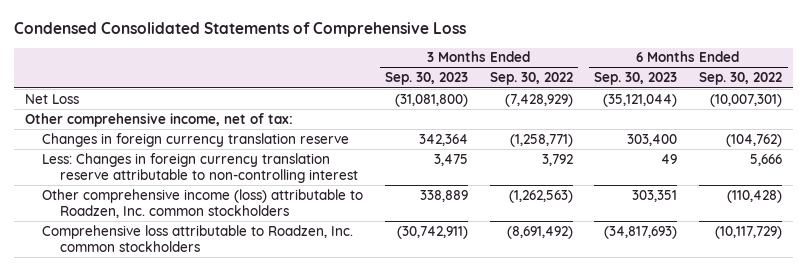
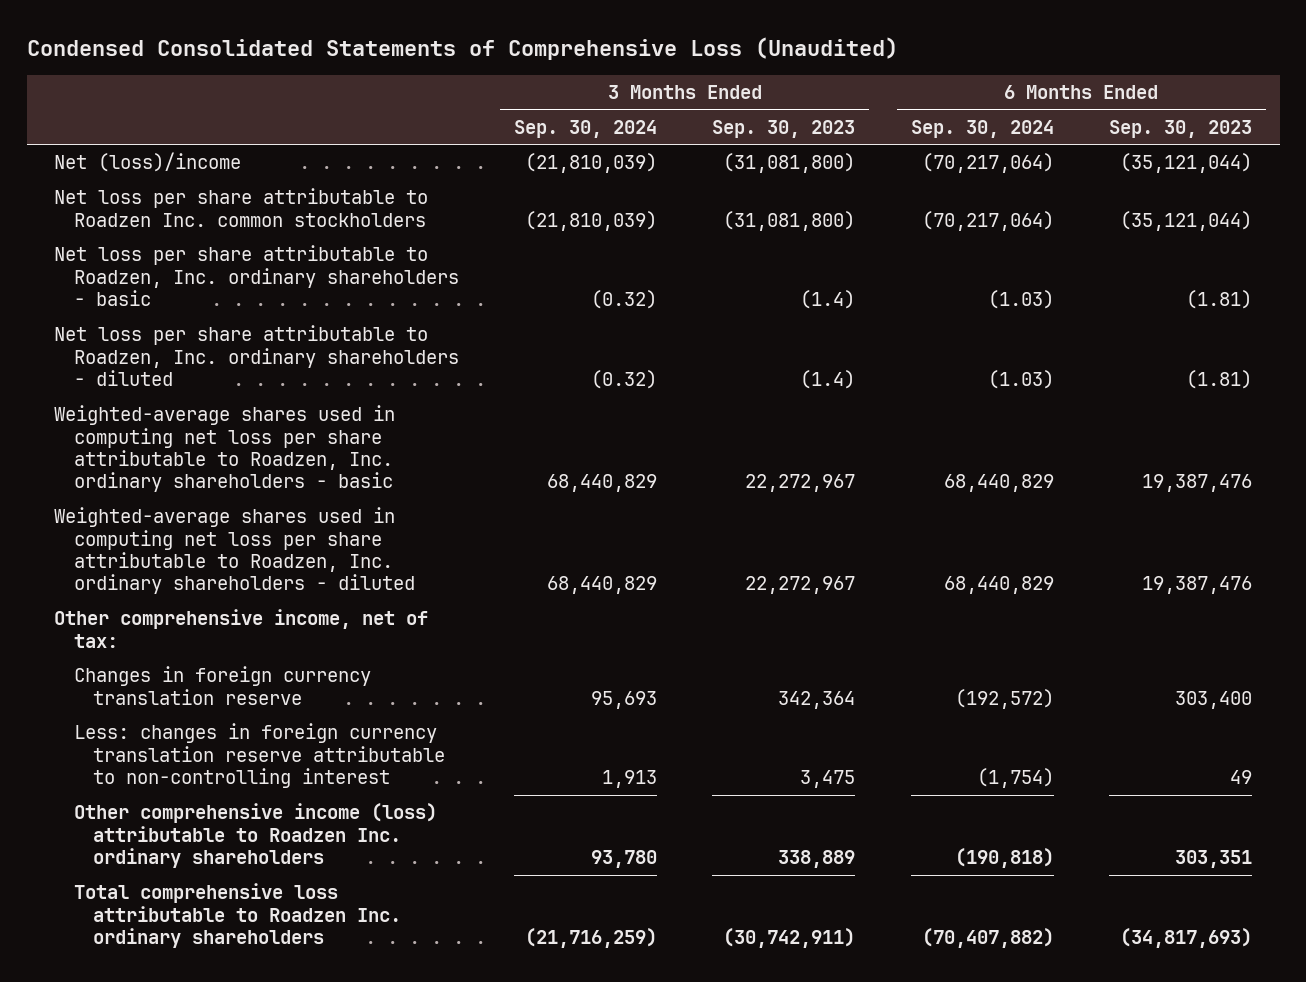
- Condensed Consolidated Statements of Comprehensive Loss
+ Condensed Consolidated Statements of Comprehensive Loss (Unaudited)
- | 3 Months Ended Sep. 30, 2023 | 3 Months Ended Sep. 30, 2022 | 6 Months Ended Sep. 30, 2023 | 6 Months Ended Sep. 30, 2022
+ | 3 Months Ended Sep. 30, 2024 | 3 Months Ended Sep. 30, 2023 | 6 Months Ended Sep. 30, 2024 | 6 Months Ended Sep. 30, 2023
- Net Loss | (31,081,800) | (7,428,929) | (35,121,044) | (10,007,301)
+ Net (loss)/income | (21,810,039) | (31,081,800) | (70,217,064) | (35,121,044)
+ Net loss per share attributable to Roadzen Inc. common stockholders | (21,810,039) | (31,081,800) | (70,217,064) | (35,121,044)
+ Net loss per share attributable to Roadzen, Inc. ordinary shareholders - basic | (0.32) | (1.4) | (1.03) | (1.81)
+ Net loss per share attributable to Roadzen, Inc. ordinary shareholders - diluted | (0.32) | (1.4) | (1.03) | (1.81)
+ Weighted-average shares used in computing net loss per share attributable to Roadzen, Inc. ordinary shareholders - basic | 68,440,829 | 22,272,967 | 68,440,829 | 19,387,476
+ Weighted-average shares used in computing net loss per share attributable to Roadzen, Inc. ordinary shareholders - diluted | 68,440,829 | 22,272,967 | 68,440,829 | 19,387,476
- Less: Changes in foreign currency translation reserve attributable to non-controlling interest | 3,475 | 3,792 | 49 | 5,666
- Other comprehensive income (loss) attributable to Roadzen, Inc. common stockholders | 338,889 | (1,262,563) | 303,351 | (110,428)
- Comprehensive loss attributable to Roadzen, Inc. common stockholders | (30,742,911) | (8,691,492) | (34,817,693) | (10,117,729)
+ Less: changes in foreign currency translation reserve attributable to non-controlling interest | 1,913 | 3,475 | (1,754) | 49
+ Other comprehensive income (loss) attributable to Roadzen Inc. ordinary shareholders | 93,780 | 338,889 | (190,818) | 303,351
+ Total comprehensive loss attributable to Roadzen Inc. ordinary shareholders | (21,716,259) | (30,742,911) | (70,407,882) | (34,817,693)

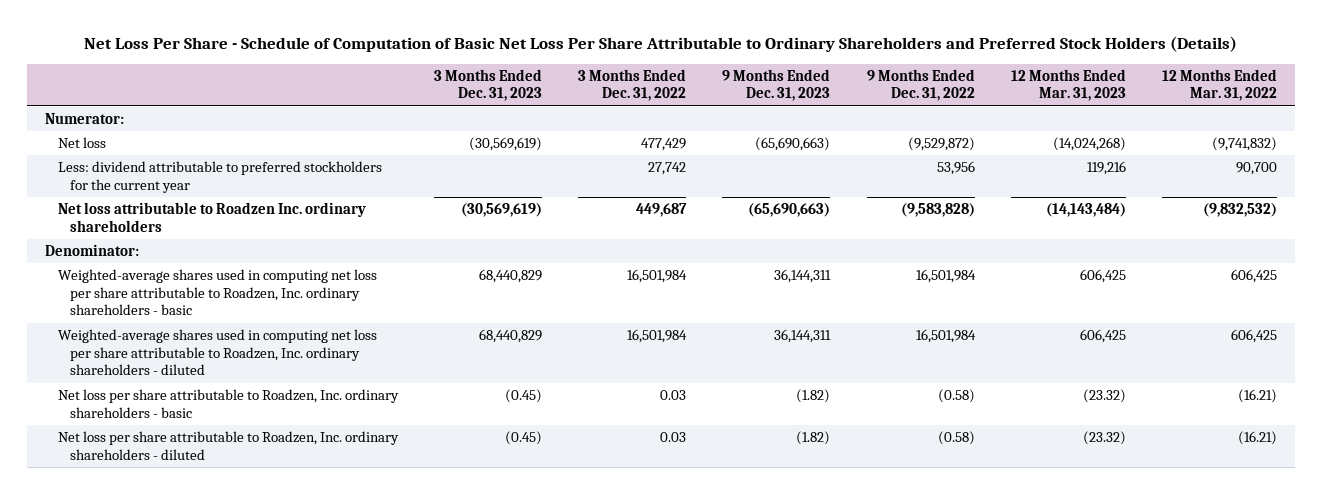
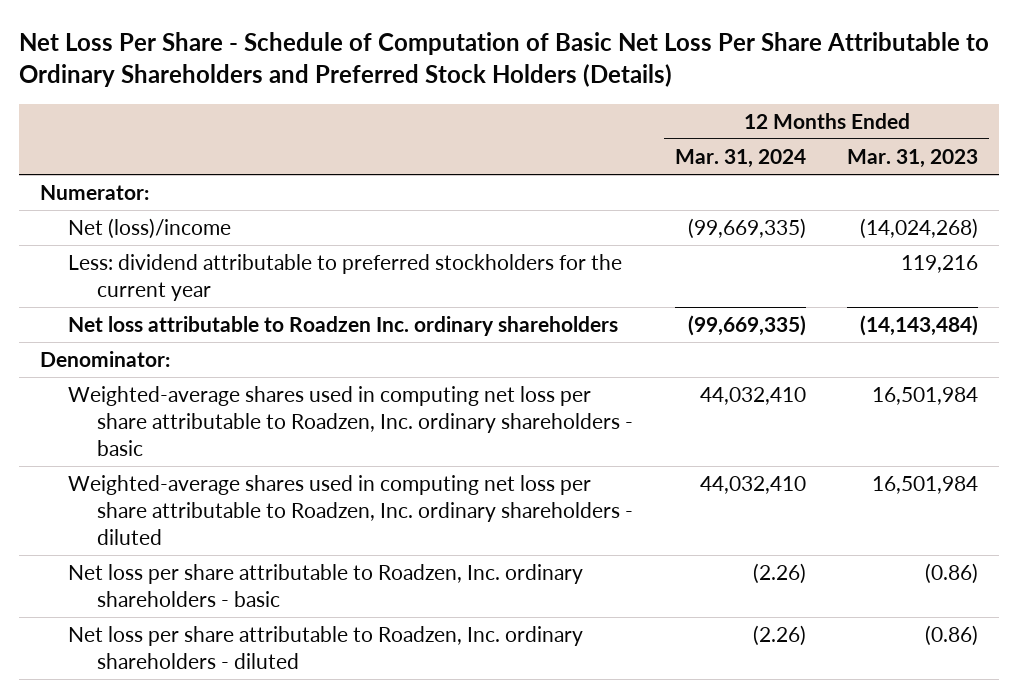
- | 3 Months Ended Dec. 31, 2023 | 3 Months Ended Dec. 31, 2022 | 9 Months Ended Dec. 31, 2023 | 9 Months Ended Dec. 31, 2022 | 12 Months Ended Mar. 31, 2023 | 12 Months Ended Mar. 31, 2022
+ | 12 Months Ended Mar. 31, 2024 | 12 Months Ended Mar. 31, 2023
- Net loss | (30,569,619) | 477,429 | (65,690,663) | (9,529,872) | (14,024,268) | (9,741,832)
+ Net (loss)/income | (99,669,335) | (14,024,268)
- Weighted-average shares used in computing net loss per share attributable to Roadzen, Inc. ordinary shareholders - basic | 68,440,829 | 16,501,984 | 36,144,311 | 16,501,984 | 606,425 | 606,425
- Weighted-average shares used in computing net loss per share attributable to Roadzen, Inc. ordinary shareholders - diluted | 68,440,829 | 16,501,984 | 36,144,311 | 16,501,984 | 606,425 | 606,425
- Net loss per share attributable to Roadzen, Inc. ordinary shareholders - basic | (0.45) | 0.03 | (1.82) | (0.58) | (23.32) | (16.21)
- Net loss per share attributable to Roadzen, Inc. ordinary shareholders - diluted | (0.45) | 0.03 | (1.82) | (0.58) | (23.32) | (16.21)
+ Weighted-average shares used in computing net loss per share attributable to Roadzen, Inc. ordinary shareholders - basic | 44,032,410 | 16,501,984
+ Weighted-average shares used in computing net loss per share attributable to Roadzen, Inc. ordinary shareholders - diluted | 44,032,410 | 16,501,984
+ Net loss per share attributable to Roadzen, Inc. ordinary shareholders - basic | (2.26) | (0.86)
+ Net loss per share attributable to Roadzen, Inc. ordinary shareholders - diluted | (2.26) | (0.86)

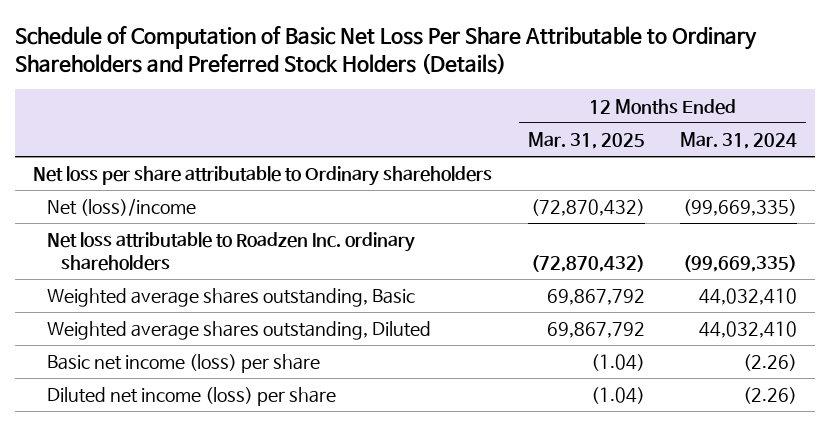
- Net Loss Per Share - Schedule of Computation of Basic Net Loss Per Share Attributable to Ordinary Shareholders and Preferred Stock Holders (Details)
+ Schedule of Computation of Basic Net Loss Per Share Attributable to Ordinary Shareholders and Preferred Stock Holders (Details)
- | 12 Months Ended Mar. 31, 2024 | 12 Months Ended Mar. 31, 2023
+ | 12 Months Ended Mar. 31, 2025 | 12 Months Ended Mar. 31, 2024
- Numerator:
+ Net loss per share attributable to Ordinary shareholders
- Less: dividend attributable to preferred stockholders for the current year | | 119,216
- Denominator:
- Weighted-average shares used in computing net loss per share attributable to Roadzen, Inc. ordinary shareholders - basic | 44,032,410 | 16,501,984
- Weighted-average shares used in computing net loss per share attributable to Roadzen, Inc. ordinary shareholders - diluted | 44,032,410 | 16,501,984
- Net loss per share attributable to Roadzen, Inc. ordinary shareholders - basic | (2.26) | (0.86)
- Net loss per share attributable to Roadzen, Inc. ordinary shareholders - diluted | (2.26) | (0.86)
+ Weighted average shares outstanding, Basic | 69,867,792 | 44,032,410
+ Weighted average shares outstanding, Diluted | 69,867,792 | 44,032,410
+ Basic net income (loss) per share | (1.04) | (2.26)
+ Diluted net income (loss) per share | (1.04) | (2.26)

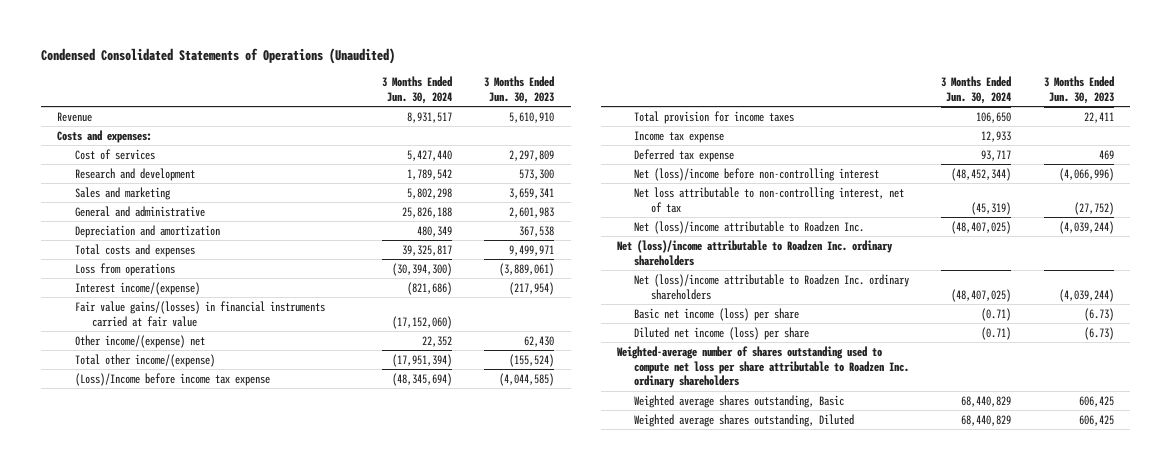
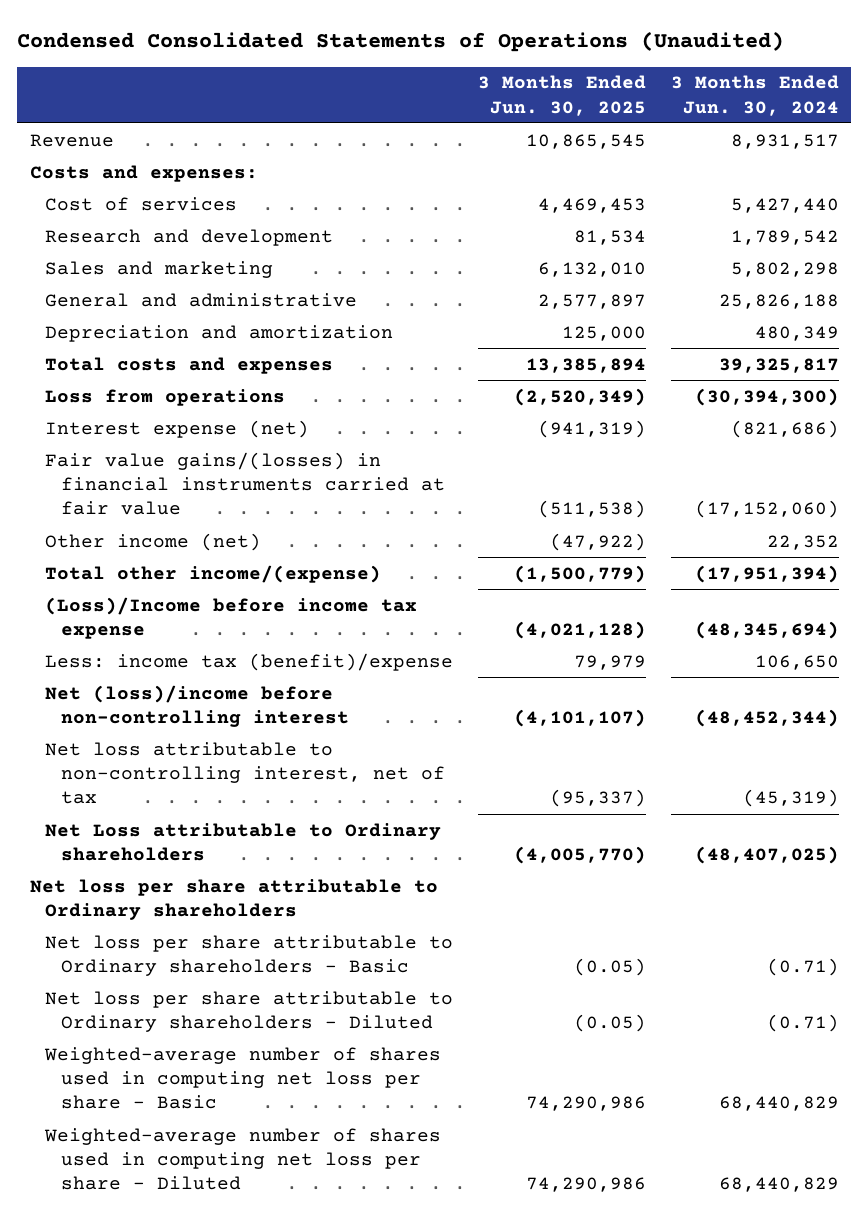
- | 3 Months Ended Jun. 30, 2024 | 3 Months Ended Jun. 30, 2023
+ | 3 Months Ended Jun. 30, 2025 | 3 Months Ended Jun. 30, 2024
- Interest income/(expense) | (821,686) | (217,954)
+ Interest expense (net) | (941,319) | (821,686)
- Other income/(expense) net | 22,352 | 62,430
+ Other income (net) | (47,922) | 22,352
- Total provision for income taxes | 106,650 | 22,411
- Income tax expense | 12,933 |
- Deferred tax expense | 93,717 | 469
+ Less: income tax (benefit)/expense | 79,979 | 106,650
- Net (loss)/income attributable to Roadzen Inc. | (48,407,025) | (4,039,244)
- Net (loss)/income attributable to Roadzen Inc. ordinary shareholders
- Net (loss)/income attributable to Roadzen Inc. ordinary shareholders | (48,407,025) | (4,039,244)
- Basic net income (loss) per share | (0.71) | (6.73)
- Diluted net income (loss) per share | (0.71) | (6.73)
- Weighted-average number of shares outstanding used to compute net loss per share attributable to Roadzen Inc. ordinary shareholders
- Weighted average shares outstanding, Basic | 68,440,829 | 606,425
- Weighted average shares outstanding, Diluted | 68,440,829 | 606,425
+ Net Loss attributable to Ordinary shareholders | (4,005,770) | (48,407,025)
+ Net loss per share attributable to Ordinary shareholders
+ Net loss per share attributable to Ordinary shareholders - Basic | (0.05) | (0.71)
+ Net loss per share attributable to Ordinary shareholders - Diluted | (0.05) | (0.71)
+ Weighted-average number of shares used in computing net loss per share - Basic | 74,290,986 | 68,440,829
+ Weighted-average number of shares used in computing net loss per share - Diluted | 74,290,986 | 68,440,829

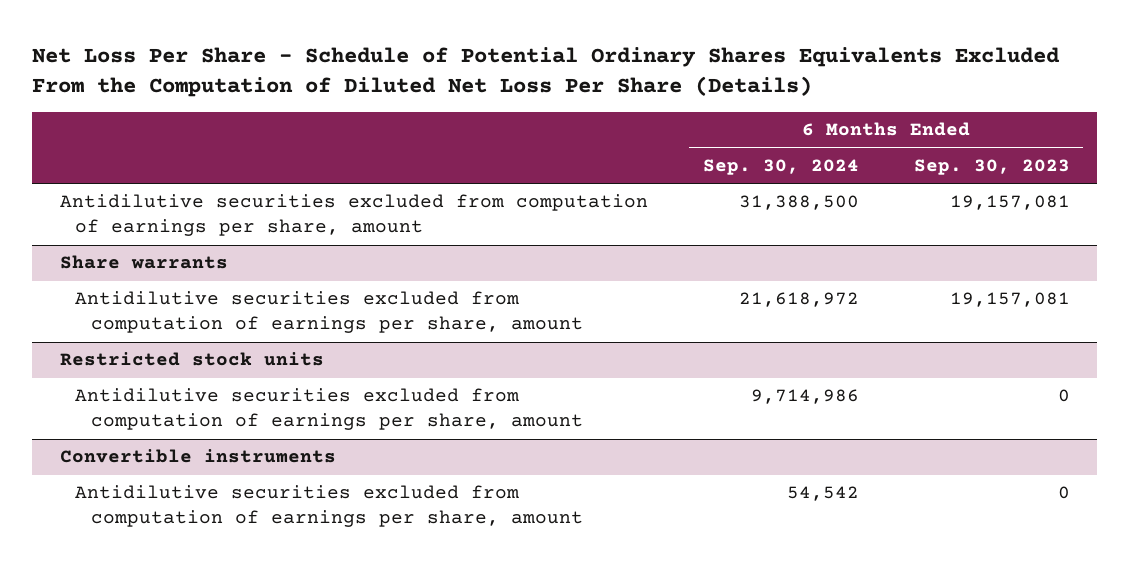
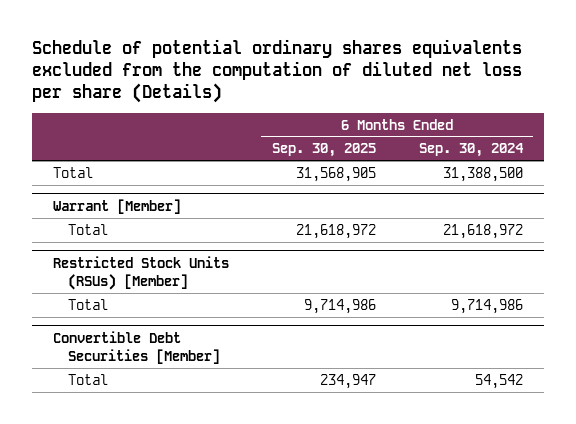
- Net Loss Per Share - Schedule of Potential Ordinary Shares Equivalents Excluded From the Computation of Diluted Net Loss Per Share (Details)
+ Schedule of potential ordinary shares equivalents excluded from the computation of diluted net loss per share (Details)
- | 6 Months Ended Sep. 30, 2024 | 6 Months Ended Sep. 30, 2023
+ | 6 Months Ended Sep. 30, 2025 | 6 Months Ended Sep. 30, 2024
- Antidilutive securities excluded from computation of earnings per share, amount | 31,388,500 | 19,157,081
- Share warrants
- Antidilutive securities excluded from computation of earnings per share, amount | 21,618,972 | 19,157,081
- Restricted stock units
- Antidilutive securities excluded from computation of earnings per share, amount | 9,714,986 | 0
- Convertible instruments
- Antidilutive securities excluded from computation of earnings per share, amount | 54,542 | 0
+ Total | 31,568,905 | 31,388,500
+ Warrant [Member]
+ Total | 21,618,972 | 21,618,972
+ Restricted Stock Units (RSUs) [Member]
+ Total | 9,714,986 | 9,714,986
+ Convertible Debt Securities [Member]
+ Total | 234,947 | 54,542

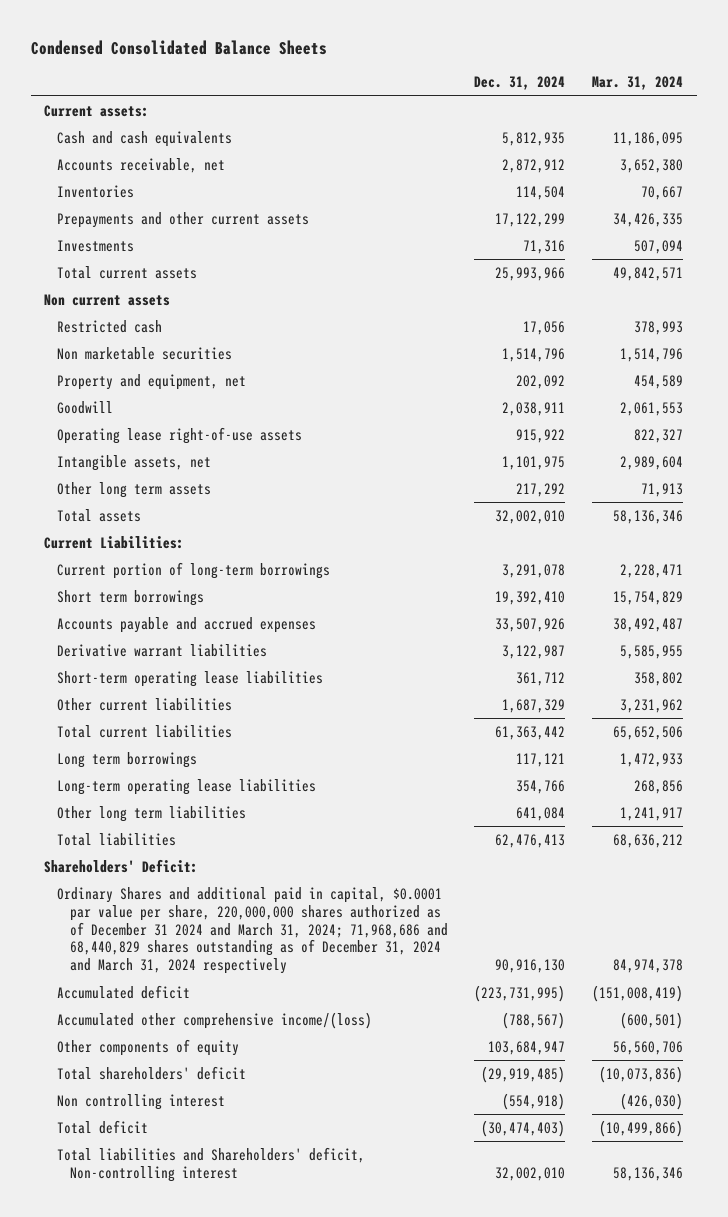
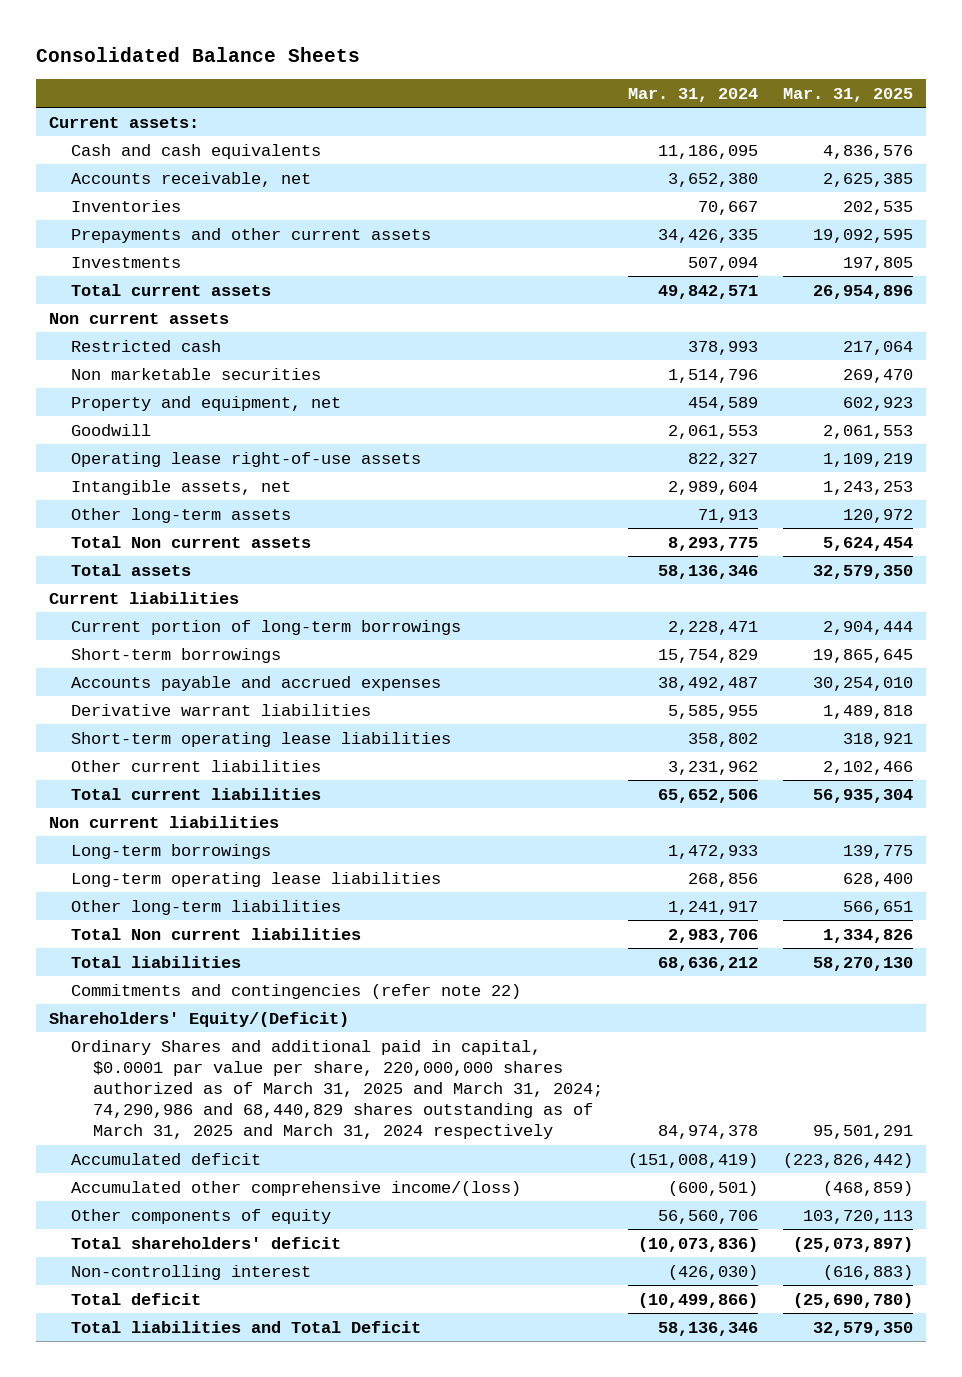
- Condensed Consolidated Balance Sheets
+ Consolidated Balance Sheets
- | Dec. 31, 2024 | Mar. 31, 2024
+ | Mar. 31, 2024 | Mar. 31, 2025
- Other long term assets | 217,292 | 71,913
+ Other long-term assets | 71,913 | 120,972
+ Total Non current assets | 8,293,775 | 5,624,454
- Current Liabilities:
+ Current liabilities
- Short term borrowings | 19,392,410 | 15,754,829
+ Short-term borrowings | 15,754,829 | 19,865,645
- Long term borrowings | 117,121 | 1,472,933
+ Non current liabilities
+ Long-term borrowings | 1,472,933 | 139,775
- Other long term liabilities | 641,084 | 1,241,917
+ Other long-term liabilities | 1,241,917 | 566,651
+ Total Non current liabilities | 2,983,706 | 1,334,826
- Shareholders' Deficit:
- Ordinary Shares and additional paid in capital, $0.0001 par value per share, 220,000,000 shares authorized as of December 31 2024 and March 31, 2024; 71,968,686 and 68,440,829 shares outstanding as of December 31, 2024 and March 31, 2024 respectively | 90,916,130 | 84,974,378
+ Commitments and contingencies (refer note 22)
+ Shareholders' Equity/(Deficit)
+ Ordinary Shares and additional paid in capital, $0.0001 par value per share, 220,000,000 shares authorized as of March 31, 2025 and March 31, 2024; 74,290,986 and 68,440,829 shares outstanding as of March 31, 2025 and March 31, 2024 respectively | 84,974,378 | 95,501,291
- Non controlling interest | (554,918) | (426,030)
+ Non-controlling interest | (426,030) | (616,883)
- Total liabilities and Shareholders' deficit, Non-controlling interest | 32,002,010 | 58,136,346
+ Total liabilities and Total Deficit | 58,136,346 | 32,579,350

